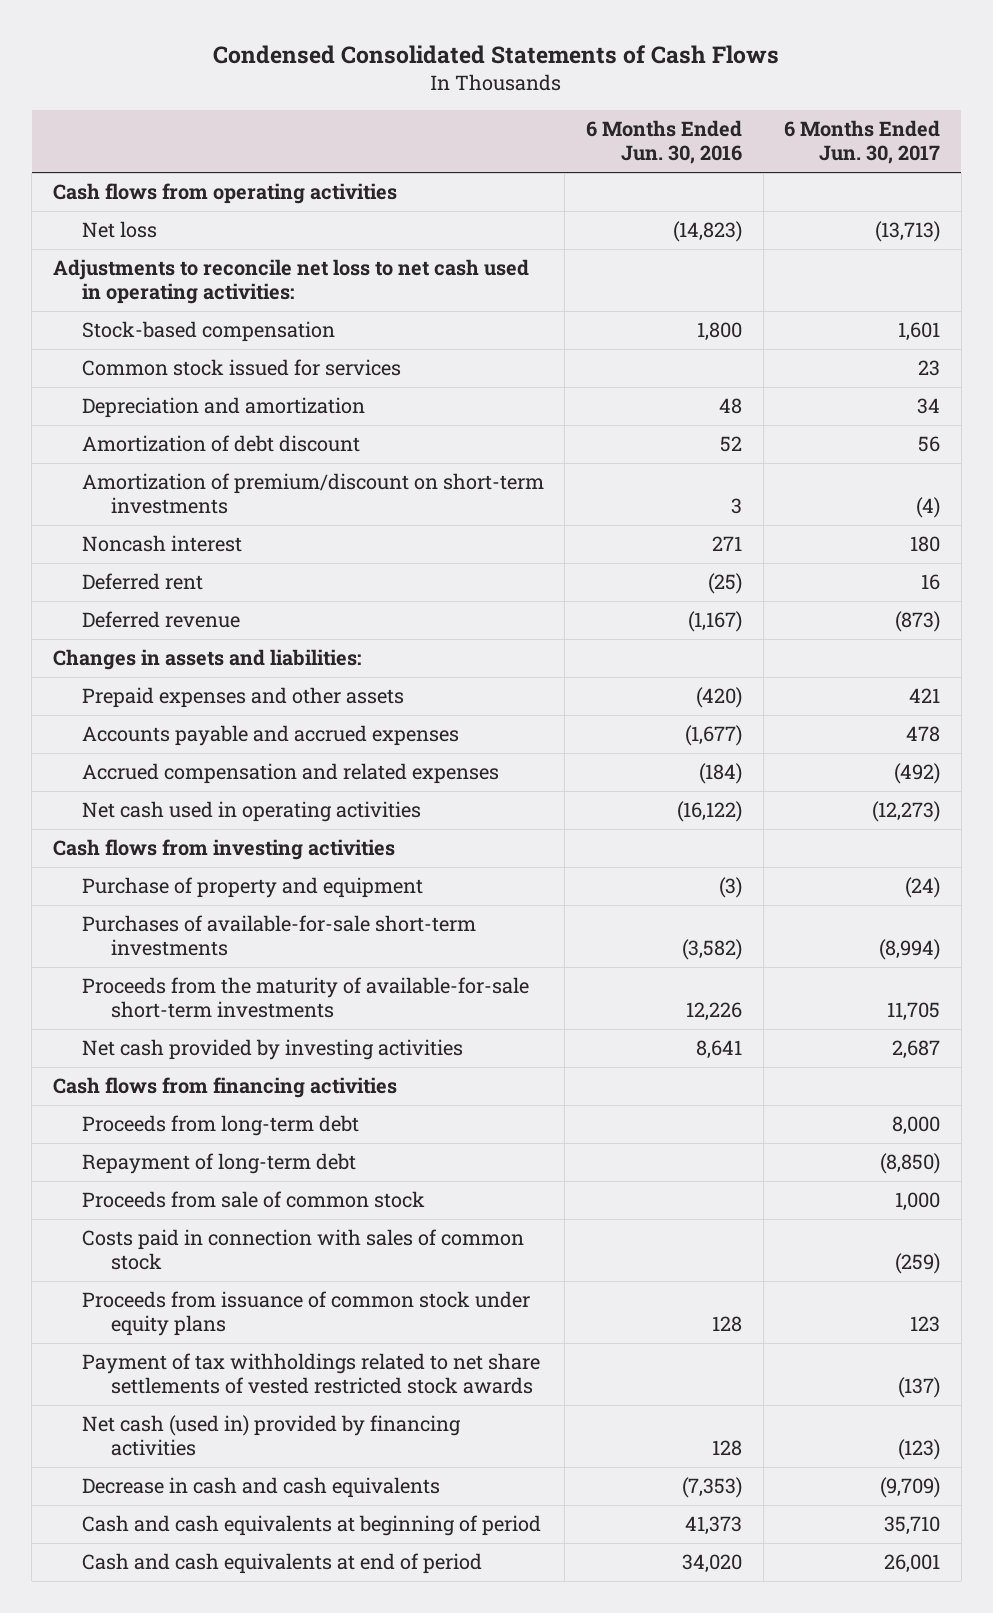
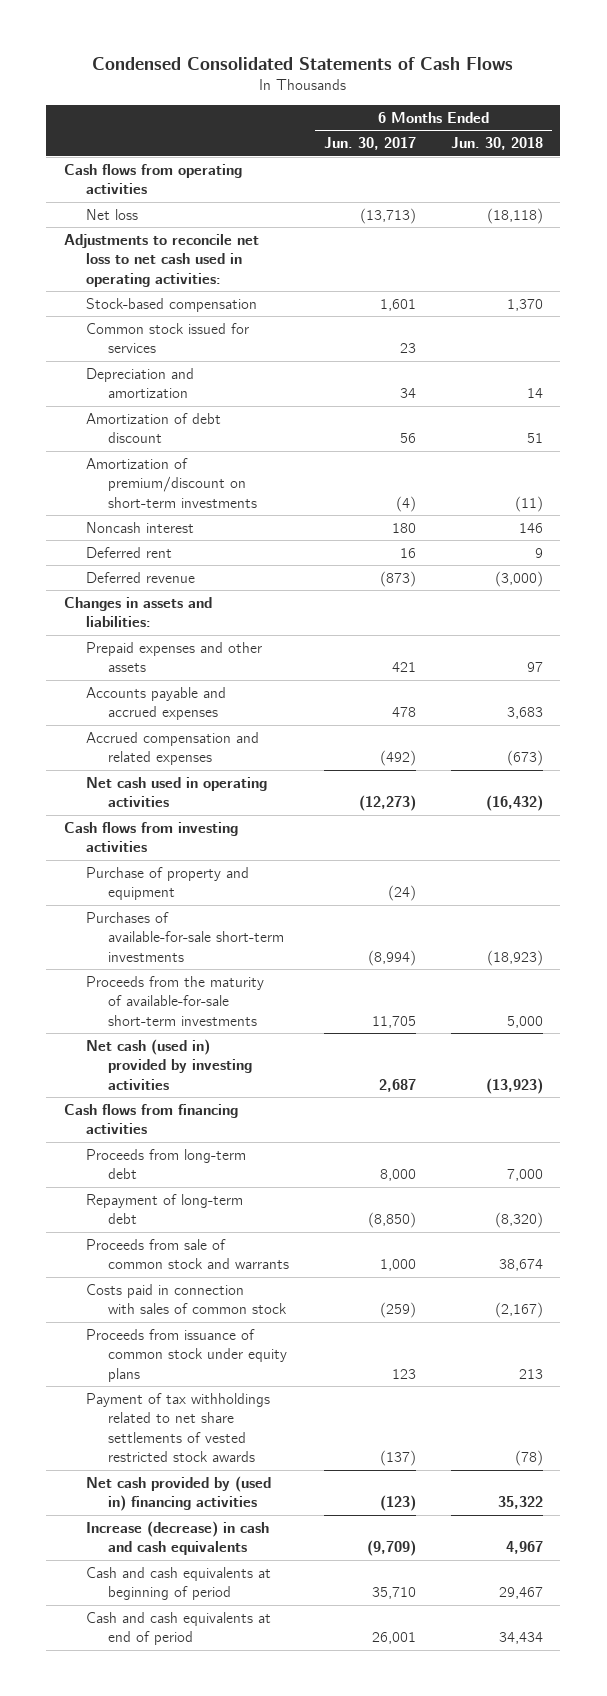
- | 6 Months Ended Jun. 30, 2016 | 6 Months Ended Jun. 30, 2017
+ | 6 Months Ended Jun. 30, 2017 | 6 Months Ended Jun. 30, 2018
- Net cash provided by investing activities | 8,641 | 2,687
+ Net cash (used in) provided by investing activities | 2,687 | (13,923)
- Proceeds from sale of common stock | | 1,000
+ Proceeds from sale of common stock and warrants | 1,000 | 38,674
- Net cash (used in) provided by financing activities | 128 | (123)
- Decrease in cash and cash equivalents | (7,353) | (9,709)
+ Net cash provided by (used in) financing activities | (123) | 35,322
+ Increase (decrease) in cash and cash equivalents | (9,709) | 4,967

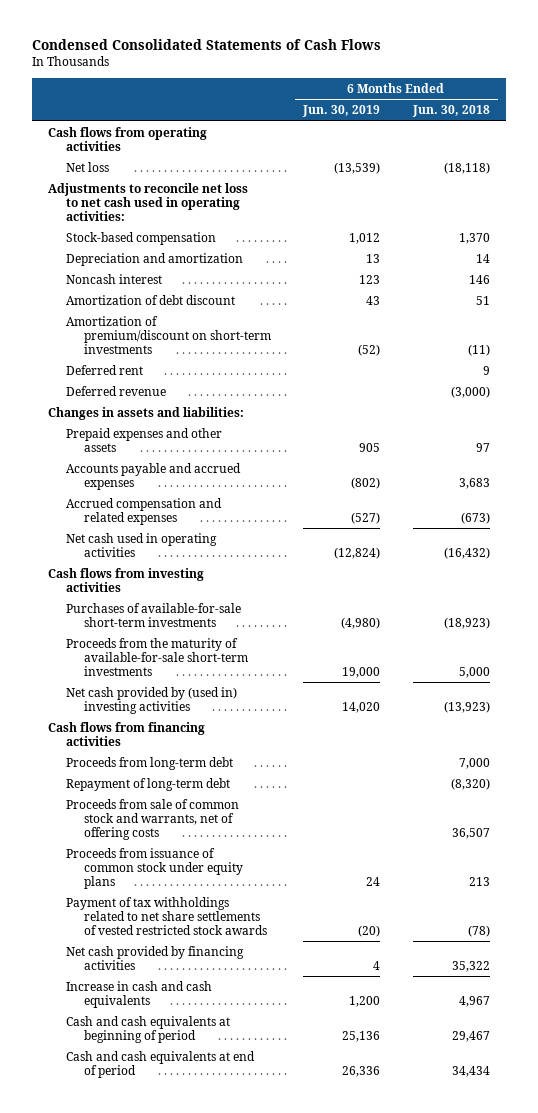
- | 6 Months Ended Jun. 30, 2017 | 6 Months Ended Jun. 30, 2018
+ | 6 Months Ended Jun. 30, 2019 | 6 Months Ended Jun. 30, 2018
- Common stock issued for services | 23 |
moved up: Noncash interest | 123 | 146
- Purchase of property and equipment | (24) |
- Net cash (used in) provided by investing activities | 2,687 | (13,923)
+ Net cash provided by (used in) investing activities | 14,020 | (13,923)
- Proceeds from sale of common stock and warrants | 1,000 | 38,674
- Costs paid in connection with sales of common stock | (259) | (2,167)
+ Proceeds from sale of common stock and warrants, net of offering costs | | 36,507
- Net cash provided by (used in) financing activities | (123) | 35,322
- Increase (decrease) in cash and cash equivalents | (9,709) | 4,967
+ Net cash provided by financing activities | 4 | 35,322
+ Increase in cash and cash equivalents | 1,200 | 4,967

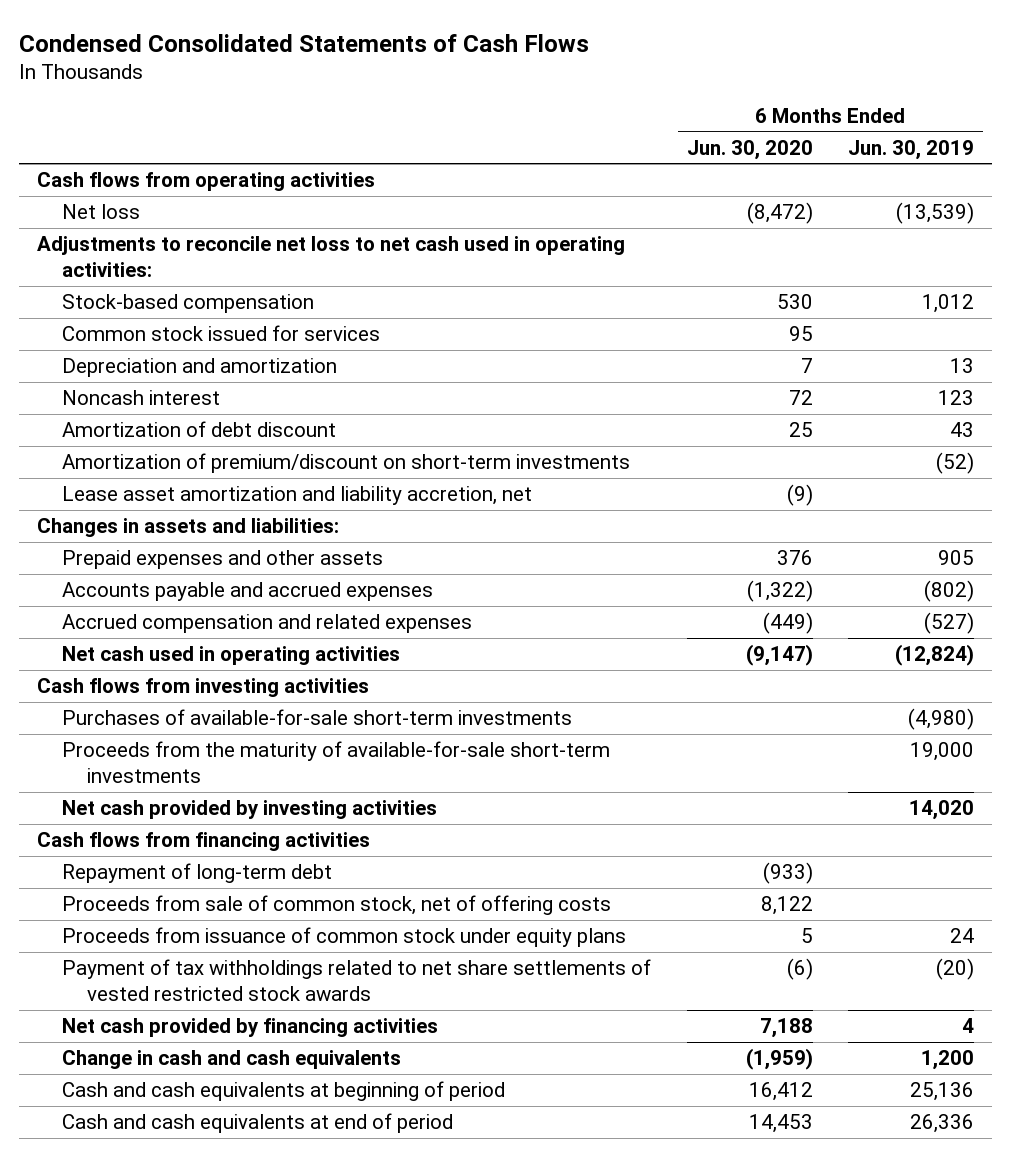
- | 6 Months Ended Jun. 30, 2019 | 6 Months Ended Jun. 30, 2018
+ | 6 Months Ended Jun. 30, 2020 | 6 Months Ended Jun. 30, 2019
+ Common stock issued for services | 95 |
- Deferred rent | | 9
- Deferred revenue | | (3,000)
+ Lease asset amortization and liability accretion, net | (9) |
- Net cash provided by (used in) investing activities | 14,020 | (13,923)
+ Net cash provided by investing activities | | 14,020
- Proceeds from long-term debt | | 7,000
- Proceeds from sale of common stock and warrants, net of offering costs | | 36,507
+ Proceeds from sale of common stock, net of offering costs | 8,122 |
- Increase in cash and cash equivalents | 1,200 | 4,967
+ Change in cash and cash equivalents | (1,959) | 1,200

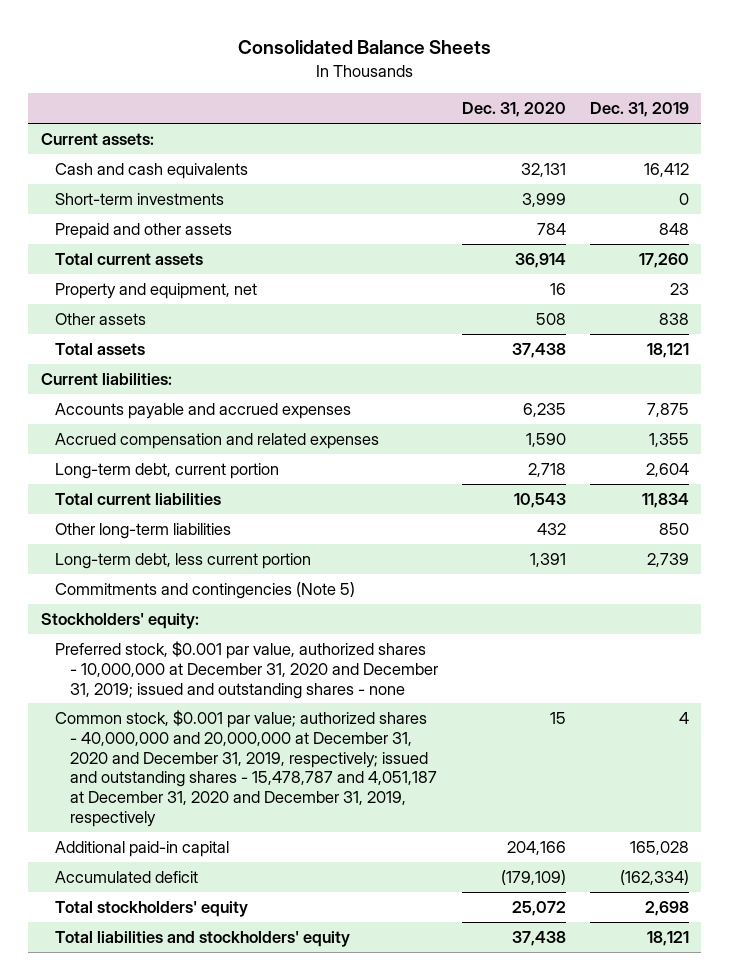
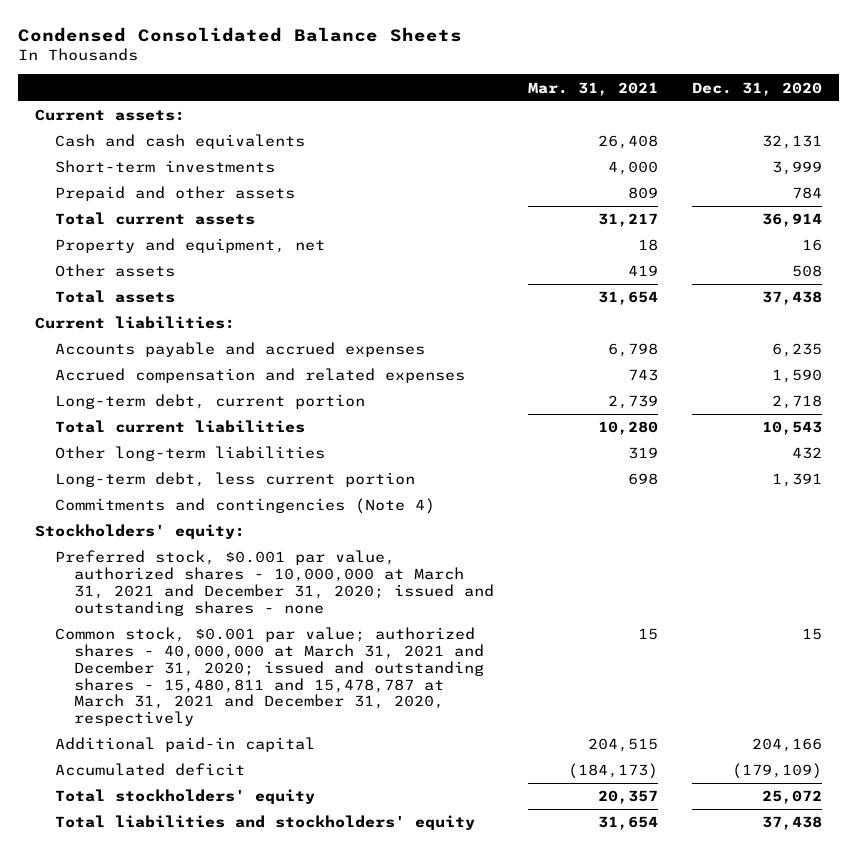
- Consolidated Balance Sheets
+ Condensed Consolidated Balance Sheets
- | Dec. 31, 2020 | Dec. 31, 2019
+ | Mar. 31, 2021 | Dec. 31, 2020
- Commitments and contingencies (Note 5)
+ Commitments and contingencies (Note 4)
- Preferred stock, $0.001 par value, authorized shares - 10,000,000 at December 31, 2020 and December 31, 2019; issued and outstanding shares - none
- Common stock, $0.001 par value; authorized shares - 40,000,000 and 20,000,000 at December 31, 2020 and December 31, 2019, respectively; issued and outstanding shares - 15,478,787 and 4,051,187 at December 31, 2020 and December 31, 2019, respectively | 15 | 4
+ Preferred stock, $0.001 par value, authorized shares - 10,000,000 at March 31, 2021 and December 31, 2020; issued and outstanding shares - none
+ Common stock, $0.001 par value; authorized shares - 40,000,000 at March 31, 2021 and December 31, 2020; issued and outstanding shares - 15,480,811 and 15,478,787 at March 31, 2021 and December 31, 2020, respectively | 15 | 15

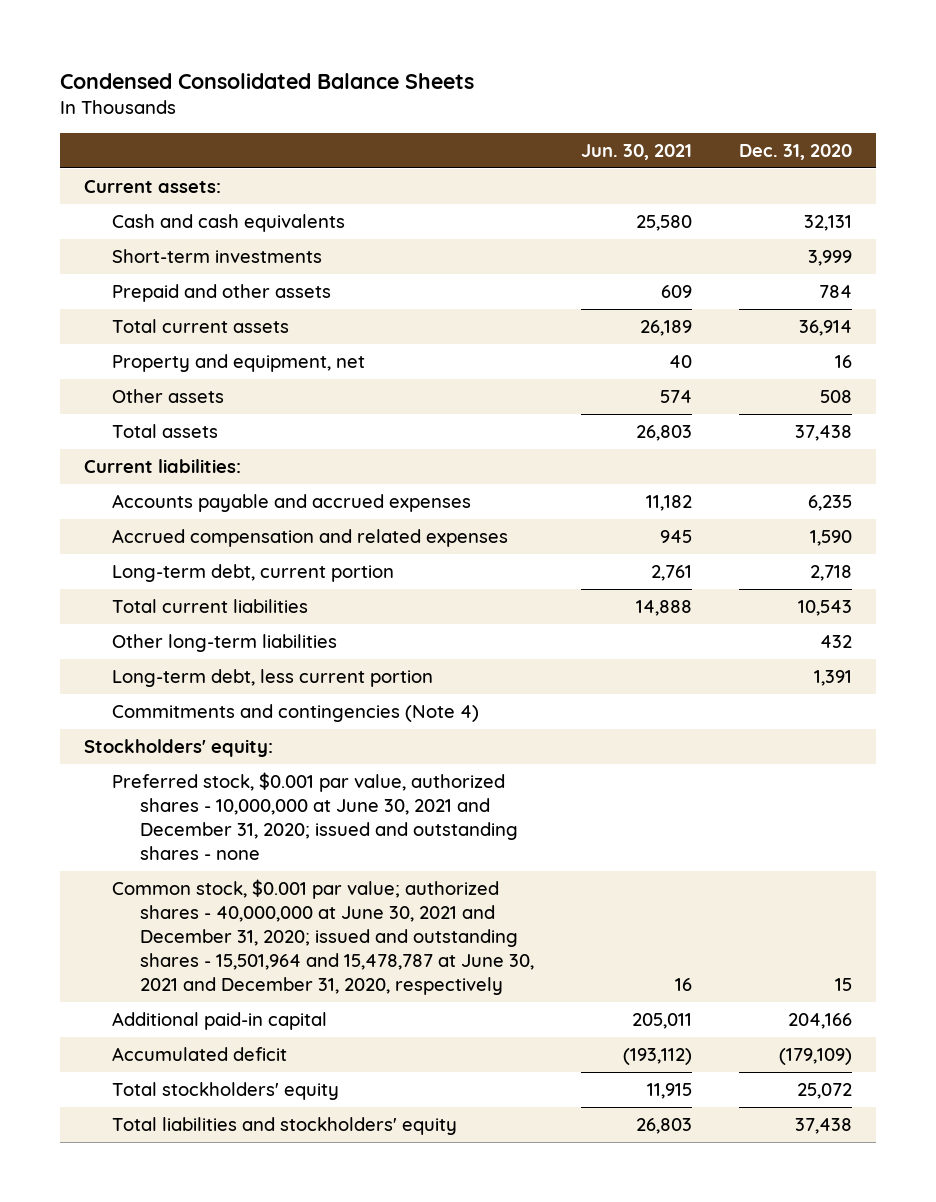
- | Mar. 31, 2021 | Dec. 31, 2020
+ | Jun. 30, 2021 | Dec. 31, 2020
- Preferred stock, $0.001 par value, authorized shares - 10,000,000 at March 31, 2021 and December 31, 2020; issued and outstanding shares - none
- Common stock, $0.001 par value; authorized shares - 40,000,000 at March 31, 2021 and December 31, 2020; issued and outstanding shares - 15,480,811 and 15,478,787 at March 31, 2021 and December 31, 2020, respectively | 15 | 15
+ Preferred stock, $0.001 par value, authorized shares - 10,000,000 at June 30, 2021 and December 31, 2020; issued and outstanding shares - none
+ Common stock, $0.001 par value; authorized shares - 40,000,000 at June 30, 2021 and December 31, 2020; issued and outstanding shares - 15,501,964 and 15,478,787 at June 30, 2021 and December 31, 2020, respectively | 16 | 15

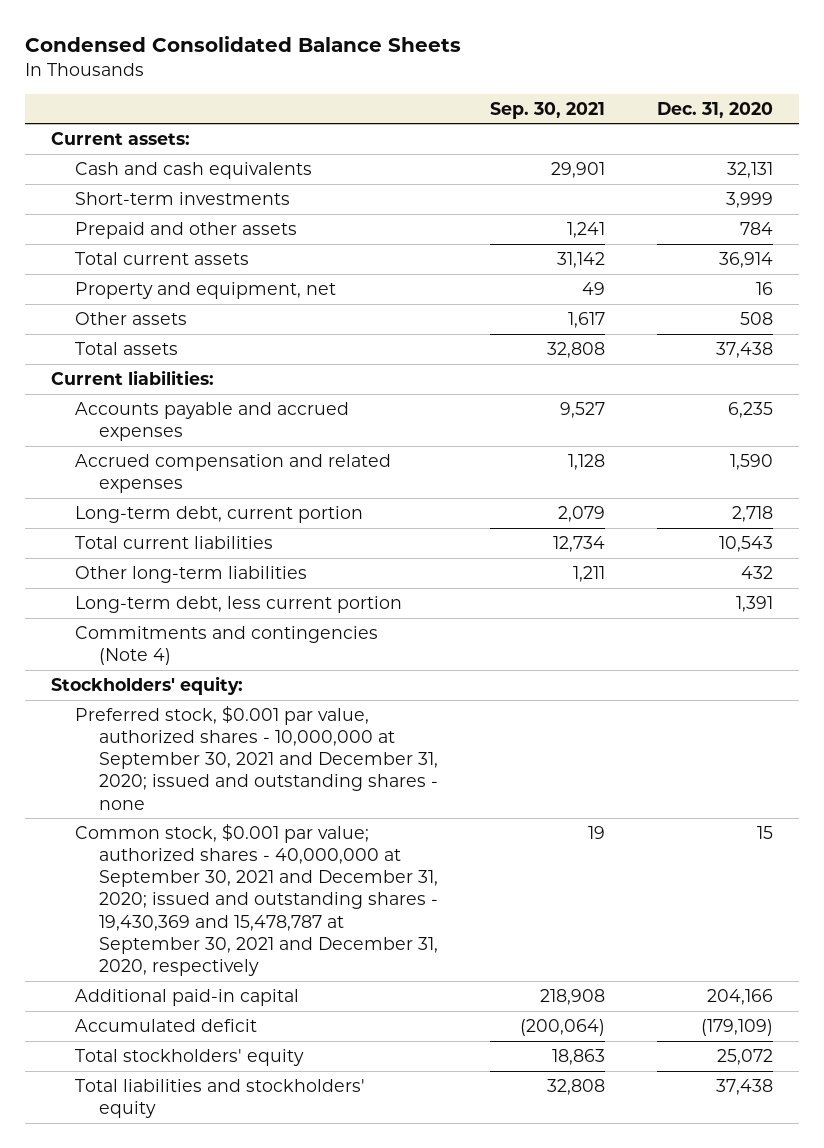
- | Jun. 30, 2021 | Dec. 31, 2020
+ | Sep. 30, 2021 | Dec. 31, 2020
- Preferred stock, $0.001 par value, authorized shares - 10,000,000 at June 30, 2021 and December 31, 2020; issued and outstanding shares - none
- Common stock, $0.001 par value; authorized shares - 40,000,000 at June 30, 2021 and December 31, 2020; issued and outstanding shares - 15,501,964 and 15,478,787 at June 30, 2021 and December 31, 2020, respectively | 16 | 15
+ Preferred stock, $0.001 par value, authorized shares - 10,000,000 at September 30, 2021 and December 31, 2020; issued and outstanding shares - none
+ Common stock, $0.001 par value; authorized shares - 40,000,000 at September 30, 2021 and December 31, 2020; issued and outstanding shares - 19,430,369 and 15,478,787 at September 30, 2021 and December 31, 2020, respectively | 19 | 15

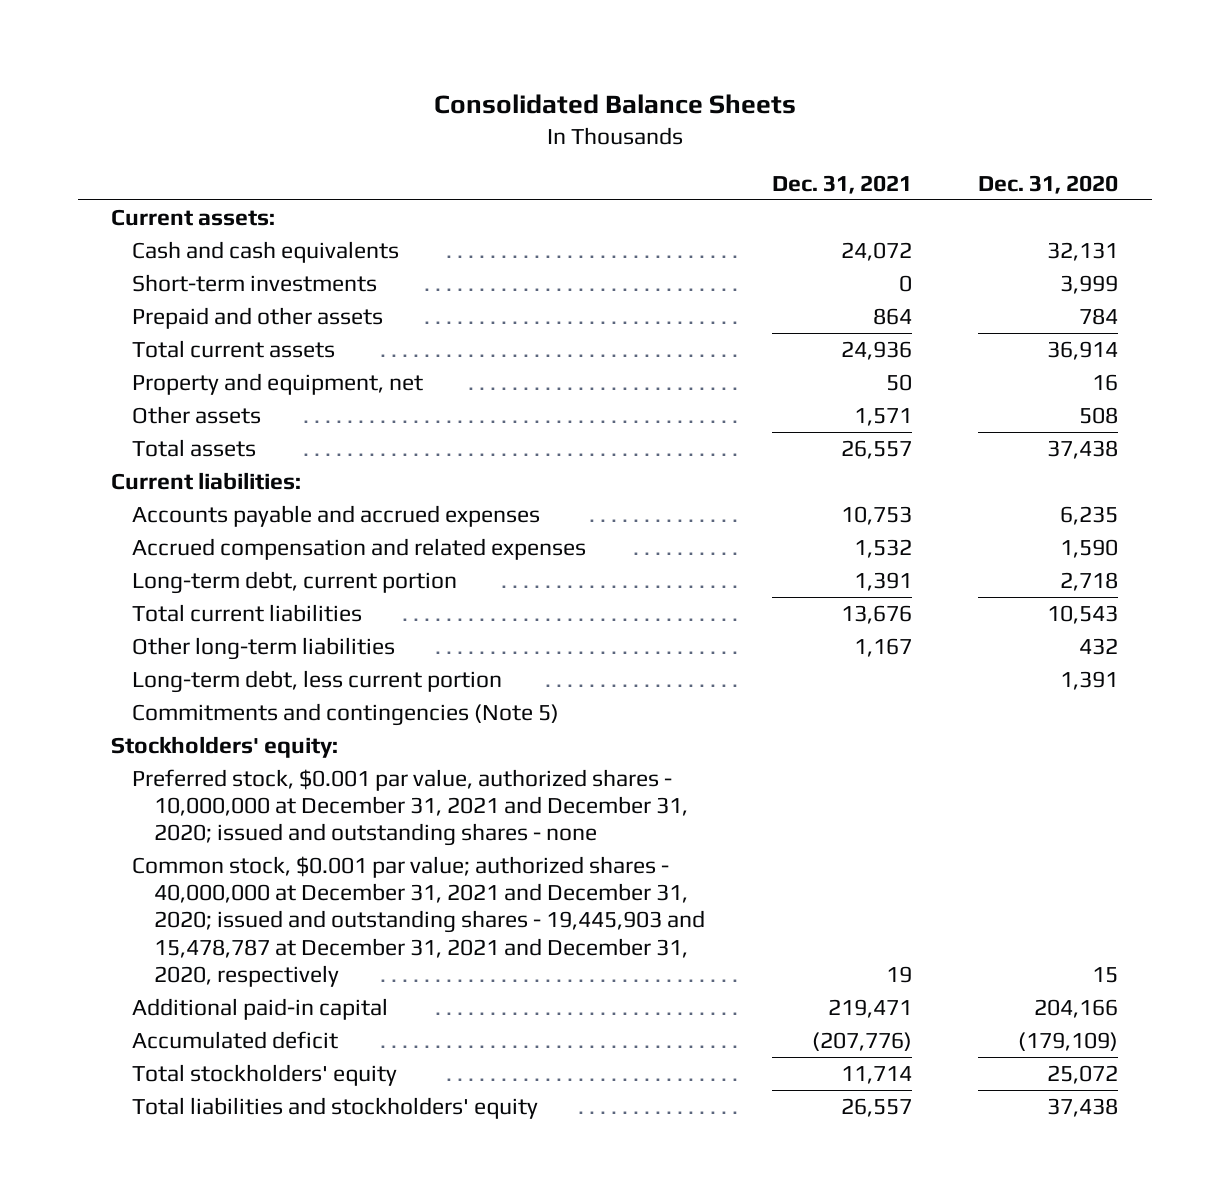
- Condensed Consolidated Balance Sheets
+ Consolidated Balance Sheets
- | Sep. 30, 2021 | Dec. 31, 2020
+ | Dec. 31, 2021 | Dec. 31, 2020
- Commitments and contingencies (Note 4)
+ Commitments and contingencies (Note 5)
- Preferred stock, $0.001 par value, authorized shares - 10,000,000 at September 30, 2021 and December 31, 2020; issued and outstanding shares - none
- Common stock, $0.001 par value; authorized shares - 40,000,000 at September 30, 2021 and December 31, 2020; issued and outstanding shares - 19,430,369 and 15,478,787 at September 30, 2021 and December 31, 2020, respectively | 19 | 15
+ Preferred stock, $0.001 par value, authorized shares - 10,000,000 at December 31, 2021 and December 31, 2020; issued and outstanding shares - none
+ Common stock, $0.001 par value; authorized shares - 40,000,000 at December 31, 2021 and December 31, 2020; issued and outstanding shares - 19,445,903 and 15,478,787 at December 31, 2021 and December 31, 2020, respectively | 19 | 15

